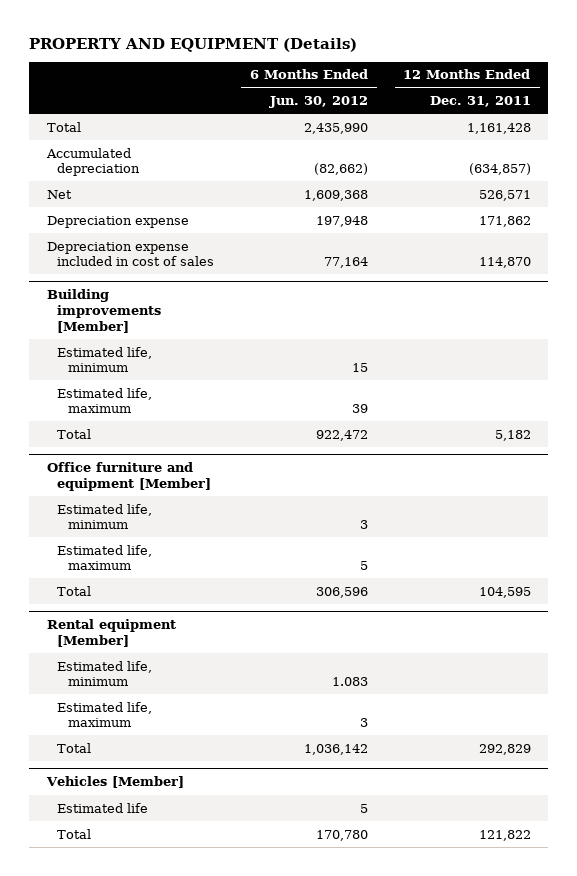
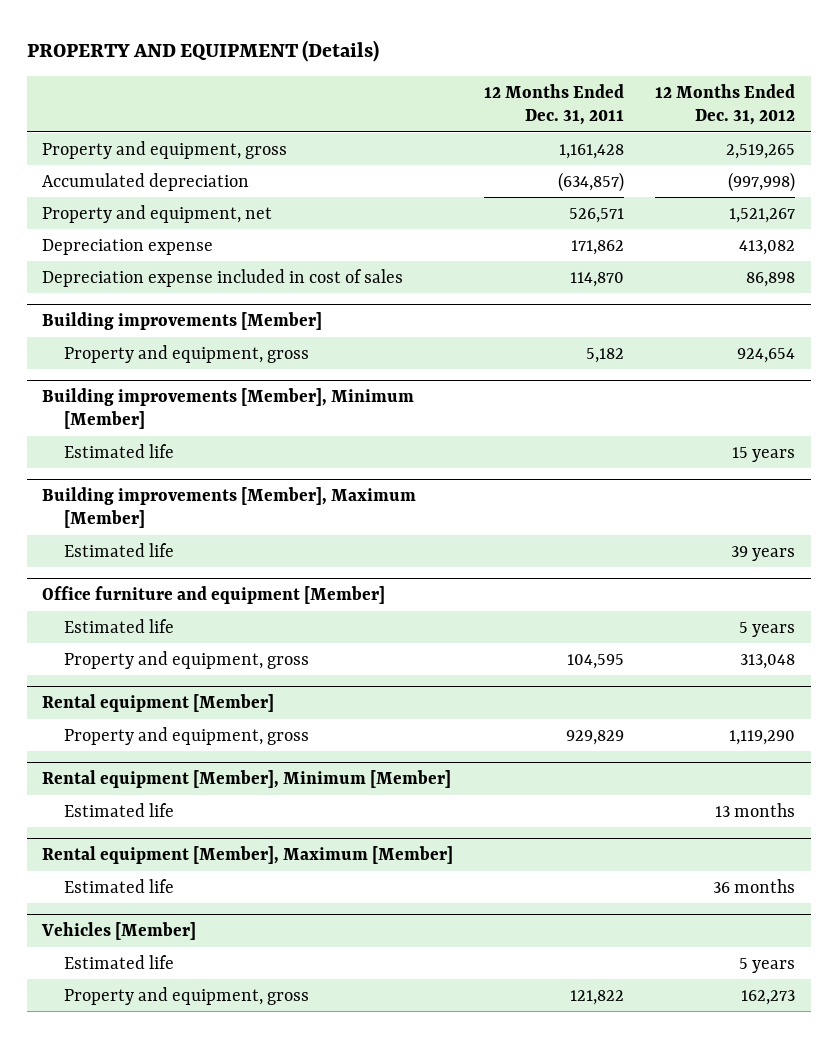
- | 6 Months Ended Jun. 30, 2012 | 12 Months Ended Dec. 31, 2011
+ | 12 Months Ended Dec. 31, 2011 | 12 Months Ended Dec. 31, 2012
- Total | 2,435,990 | 1,161,428
+ Property and equipment, gross | 1,161,428 | 2,519,265
- Net | 1,609,368 | 526,571
+ Property and equipment, net | 526,571 | 1,521,267
@ Building improvements [Member]
- Estimated life, minimum | 15 |
- Estimated life, maximum | 39 |
- Total | 922,472 | 5,182
+ Property and equipment, gross | 5,182 | 924,654
+ Building improvements [Member], Minimum [Member]
+ Estimated life | | 15 years
+ Building improvements [Member], Maximum [Member]
+ Estimated life | | 39 years
@ Office furniture and equipment [Member]
- Estimated life, minimum | 3 |
- Estimated life, maximum | 5 |
- Total | 306,596 | 104,595
+ Estimated life | | 5 years
+ Property and equipment, gross | 104,595 | 313,048
@ Rental equipment [Member]
- Estimated life, minimum | 1.083 |
- Estimated life, maximum | 3 |
- Total | 1,036,142 | 292,829
+ Property and equipment, gross | 929,829 | 1,119,290
+ Rental equipment [Member], Minimum [Member]
+ Estimated life | | 13 months
+ Rental equipment [Member], Maximum [Member]
+ Estimated life | | 36 months
@ Vehicles [Member]
- Total | 170,780 | 121,822
+ Property and equipment, gross | 121,822 | 162,273

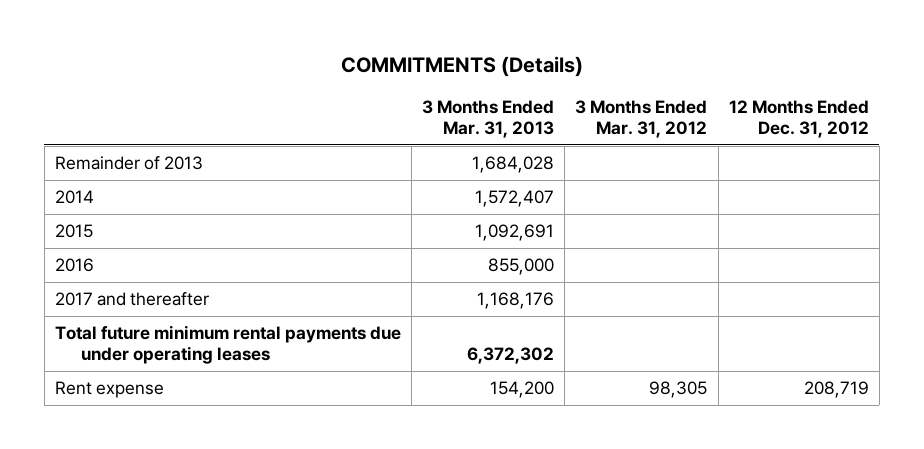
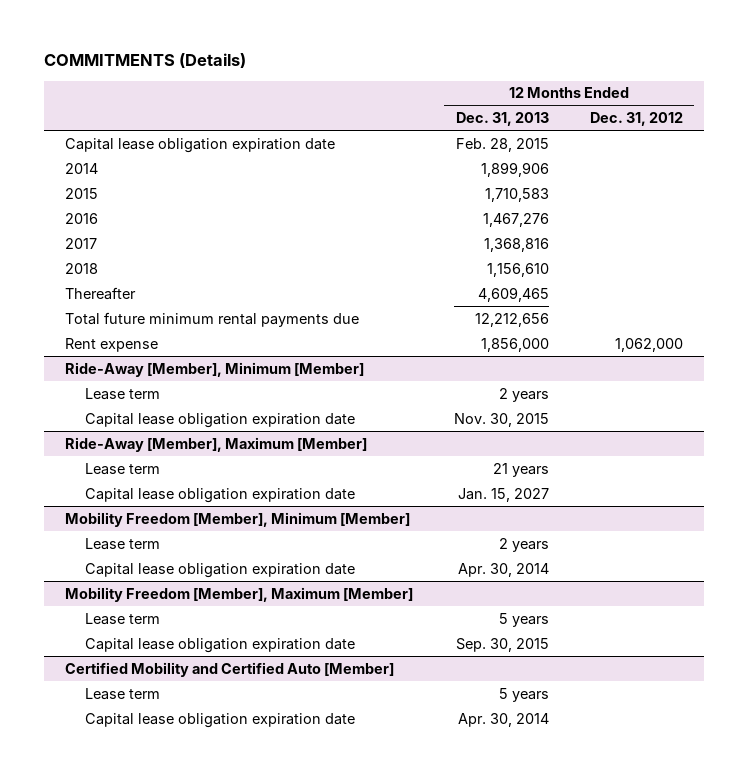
- | 3 Months Ended Mar. 31, 2013 | 3 Months Ended Mar. 31, 2012 | 12 Months Ended Dec. 31, 2012
+ | 12 Months Ended Dec. 31, 2013 | 12 Months Ended Dec. 31, 2012
- Remainder of 2013 | 1,684,028 | |
+ Capital lease obligation expiration date | Feb. 28, 2015 |
- 2017 and thereafter | 1,168,176 | |
- Total future minimum rental payments due under operating leases | 6,372,302 | |
- Rent expense | 154,200 | 98,305 | 208,719
+ 2017 | 1,368,816 |
+ 2018 | 1,156,610 |
+ Thereafter | 4,609,465 |
+ Total future minimum rental payments due | 12,212,656 |
+ Rent expense | 1,856,000 | 1,062,000
+ Ride-Away [Member], Minimum [Member]
+ Lease term | 2 years |
+ Capital lease obligation expiration date | Nov. 30, 2015 |
+ Ride-Away [Member], Maximum [Member]
+ Lease term | 21 years |
+ Capital lease obligation expiration date | Jan. 15, 2027 |
+ Mobility Freedom [Member], Minimum [Member]
+ Lease term | 2 years |
+ Capital lease obligation expiration date | Apr. 30, 2014 |
+ Mobility Freedom [Member], Maximum [Member]
+ Lease term | 5 years |
+ Capital lease obligation expiration date | Sep. 30, 2015 |
+ Certified Mobility and Certified Auto [Member]
+ Lease term | 5 years |
+ Capital lease obligation expiration date | Apr. 30, 2014 |

